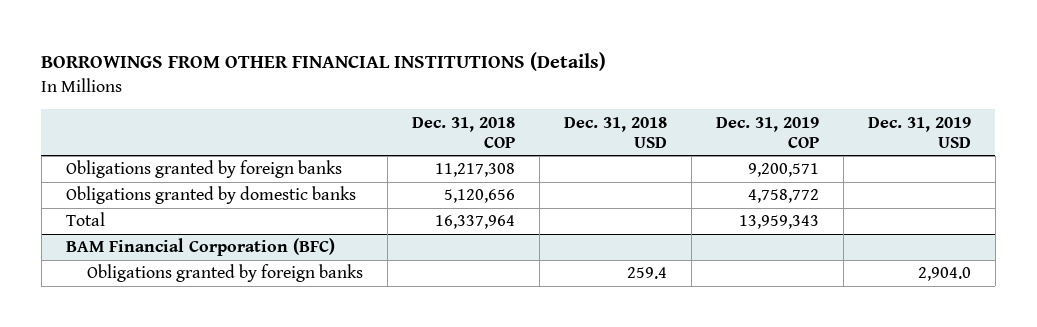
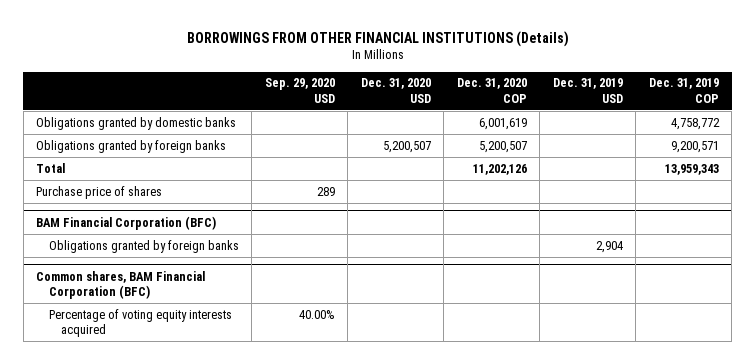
- | Dec. 31, 2018 COP | Dec. 31, 2018 USD | Dec. 31, 2019 COP | Dec. 31, 2019 USD
+ | Sep. 29, 2020 USD | Dec. 31, 2020 USD | Dec. 31, 2020 COP | Dec. 31, 2019 USD | Dec. 31, 2019 COP
moved down: Obligations granted by foreign banks | | 5,200,507 | 5,200,507 | | 9,200,571
+ Purchase price of shares | 289 | | | |
@ BAM Financial Corporation (BFC)
- Obligations granted by foreign banks | | 259.4 | | 2,904.0
+ Obligations granted by foreign banks | | | | 2,904 |
+ Common shares, BAM Financial Corporation (BFC)
+ Percentage of voting equity interests acquired | 40.00% | | | |

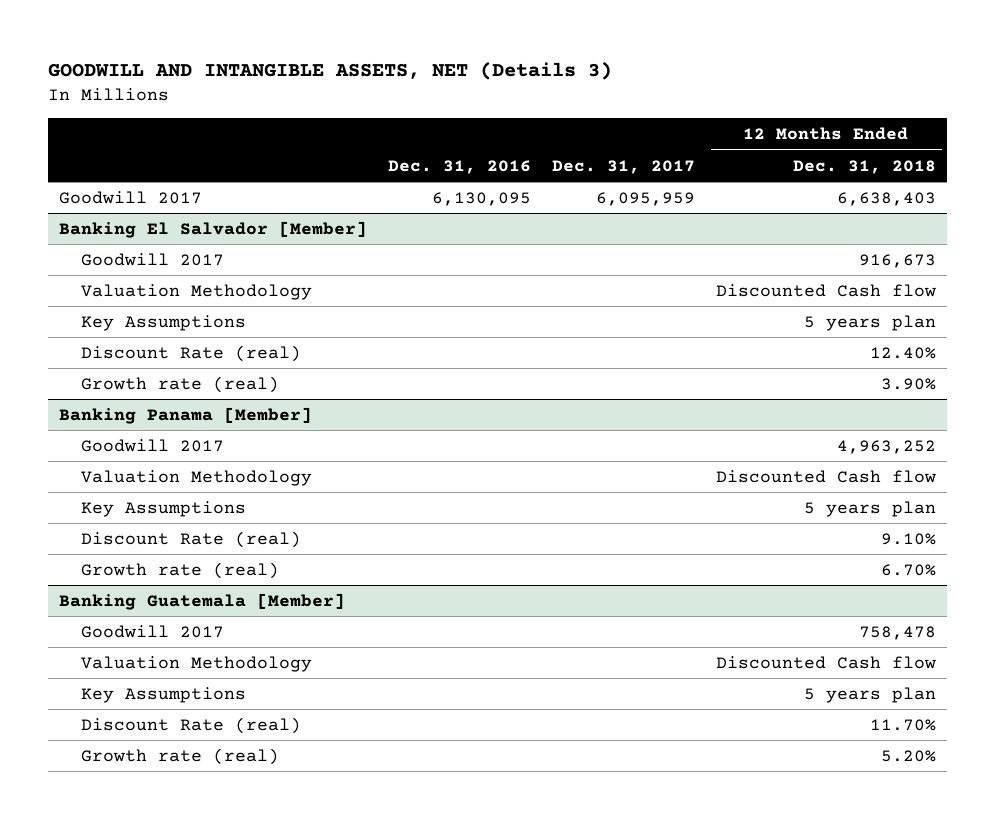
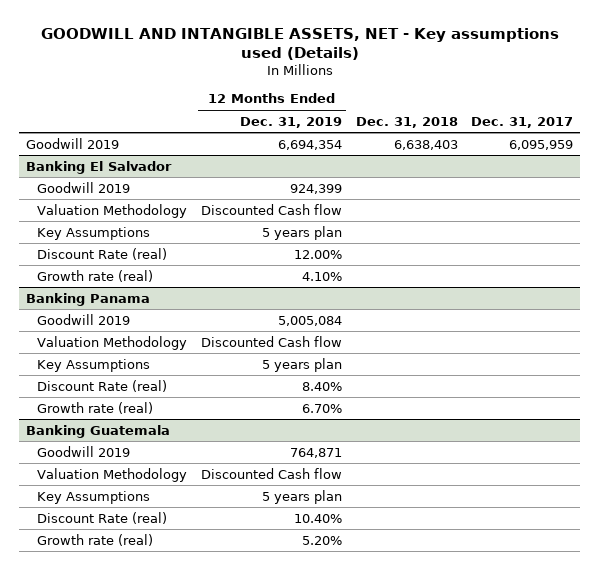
- GOODWILL AND INTANGIBLE ASSETS, NET (Details 3)
+ GOODWILL AND INTANGIBLE ASSETS, NET - Key assumptions used (Details)
- | Dec. 31, 2016 | Dec. 31, 2017 | 12 Months Ended Dec. 31, 2018
+ | 12 Months Ended Dec. 31, 2019 | Dec. 31, 2018 | Dec. 31, 2017
- Goodwill 2017 | 6,130,095 | 6,095,959 | 6,638,403
- Banking El Salvador [Member]
- Goodwill 2017 | | | 916,673
+ Goodwill 2019 | 6,694,354 | 6,638,403 | 6,095,959
+ Banking El Salvador
+ Goodwill 2019 | 924,399 | |
- Banking Panama [Member]
- Goodwill 2017 | | | 4,963,252
+ Banking Panama
+ Goodwill 2019 | 5,005,084 | |
- Banking Guatemala [Member]
- Goodwill 2017 | | | 758,478
+ Banking Guatemala
+ Goodwill 2019 | 764,871 | |

